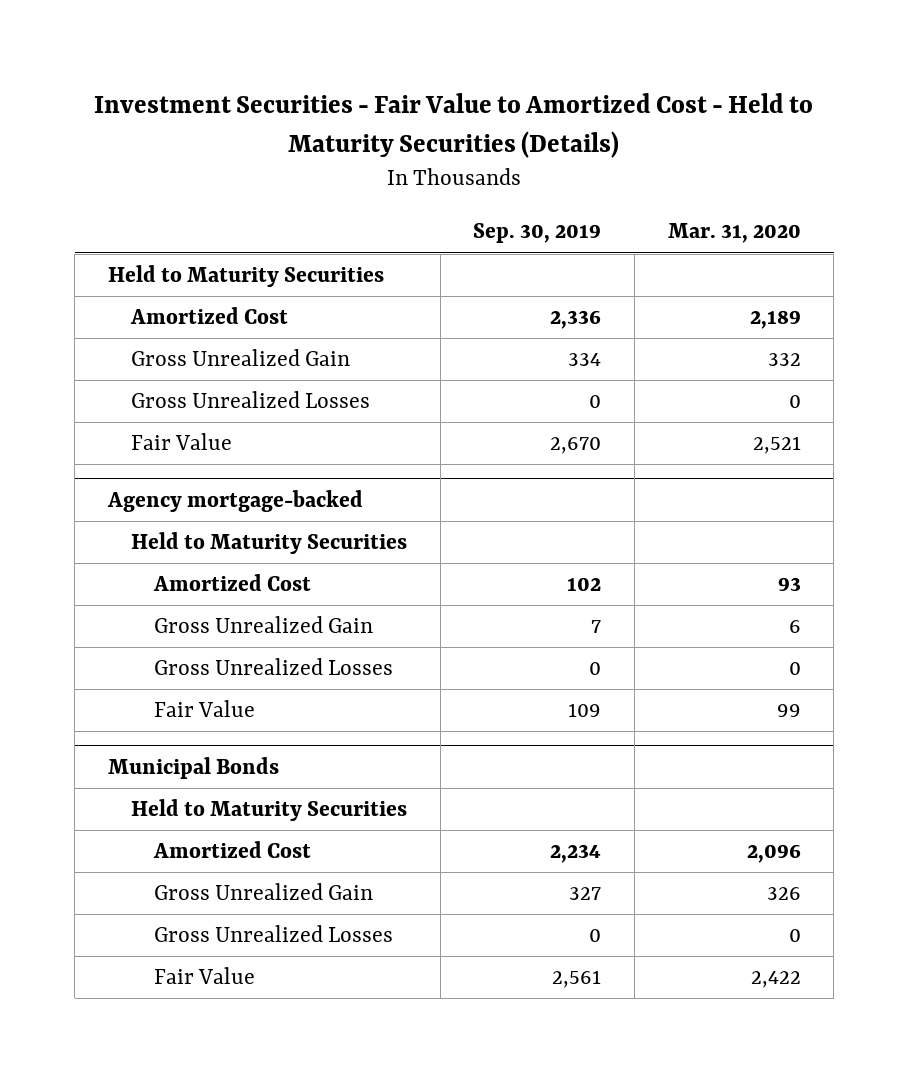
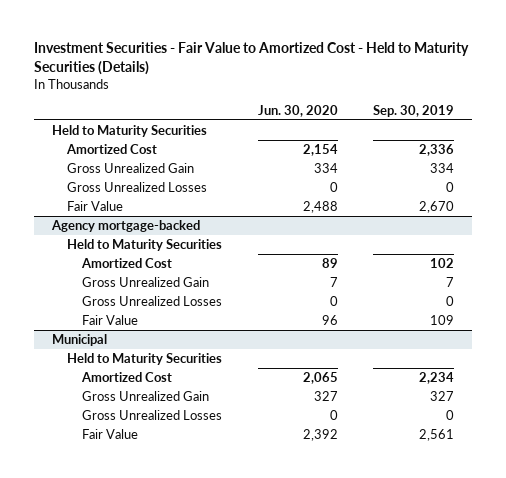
- | Sep. 30, 2019 | Mar. 31, 2020
+ | Jun. 30, 2020 | Sep. 30, 2019
- Municipal Bonds
+ Municipal

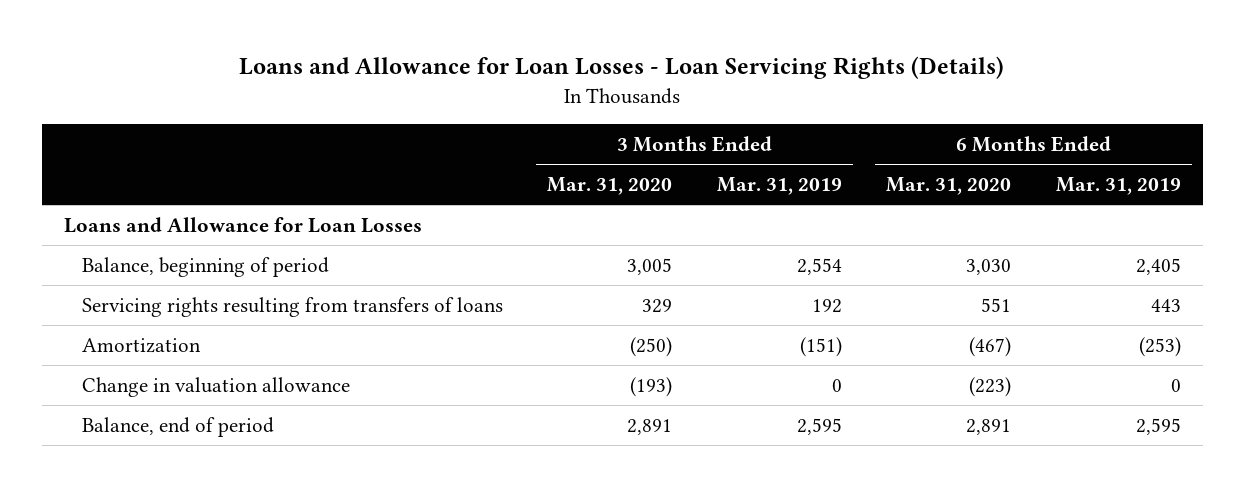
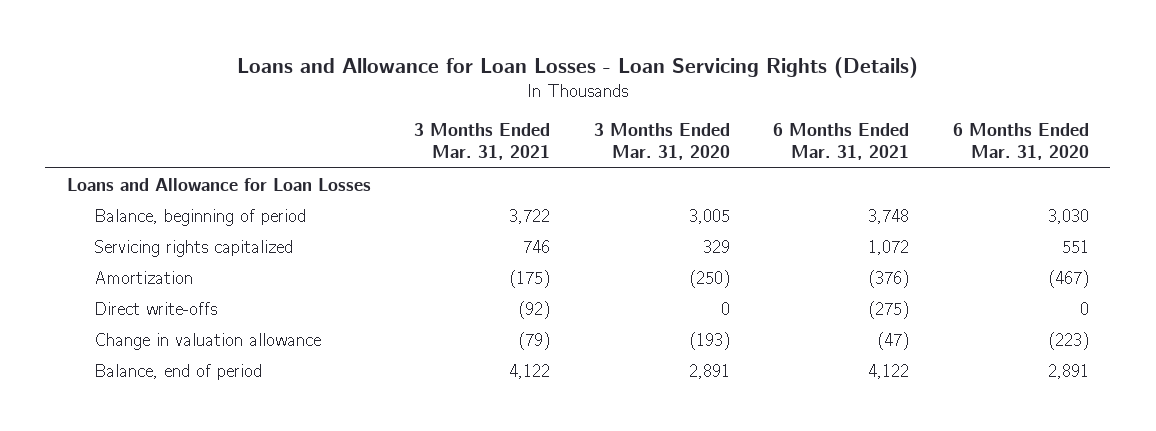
- | 3 Months Ended Mar. 31, 2020 | 3 Months Ended Mar. 31, 2019 | 6 Months Ended Mar. 31, 2020 | 6 Months Ended Mar. 31, 2019
+ | 3 Months Ended Mar. 31, 2021 | 3 Months Ended Mar. 31, 2020 | 6 Months Ended Mar. 31, 2021 | 6 Months Ended Mar. 31, 2020
- Servicing rights resulting from transfers of loans | 329 | 192 | 551 | 443
+ Servicing rights capitalized | 746 | 329 | 1,072 | 551
+ Direct write-offs | (92) | 0 | (275) | 0

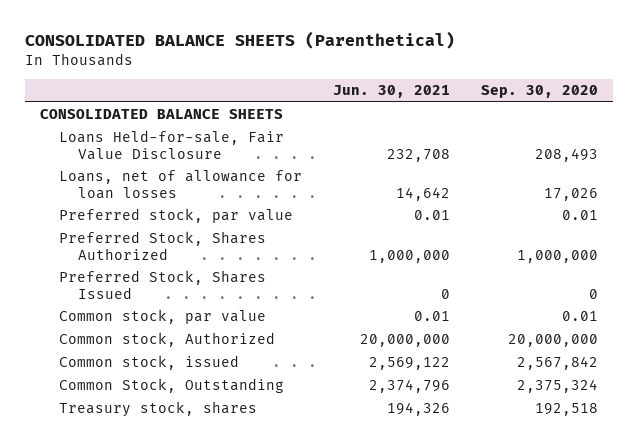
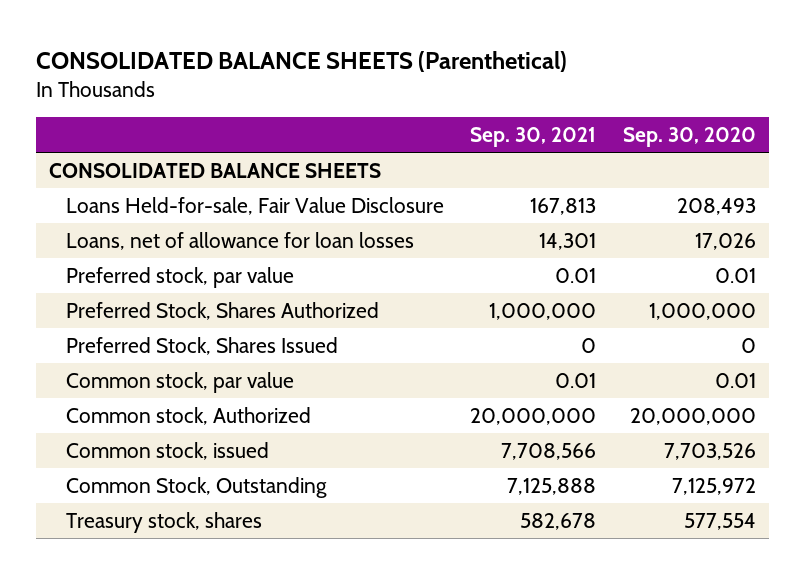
- | Jun. 30, 2021 | Sep. 30, 2020
+ | Sep. 30, 2021 | Sep. 30, 2020
- Common stock, issued | 2,569,122 | 2,567,842
- Common Stock, Outstanding | 2,374,796 | 2,375,324
- Treasury stock, shares | 194,326 | 192,518
+ Common stock, issued | 7,708,566 | 7,703,526
+ Common Stock, Outstanding | 7,125,888 | 7,125,972
+ Treasury stock, shares | 582,678 | 577,554

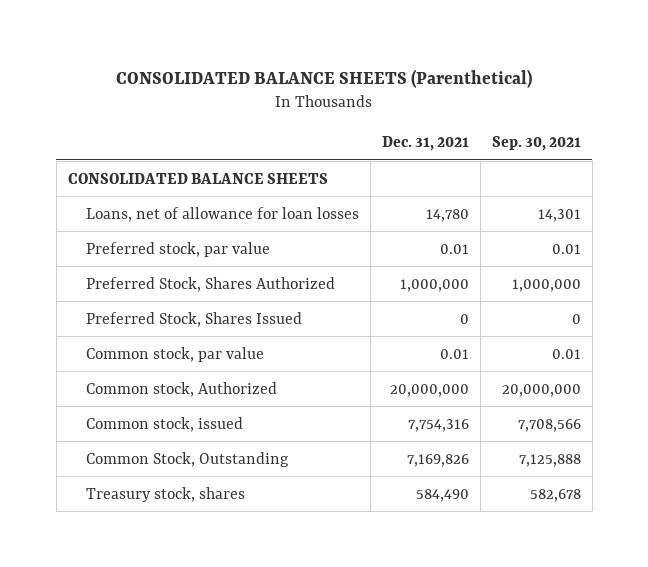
- | Sep. 30, 2021 | Sep. 30, 2020
+ | Dec. 31, 2021 | Sep. 30, 2021
- Loans Held-for-sale, Fair Value Disclosure | 167,813 | 208,493

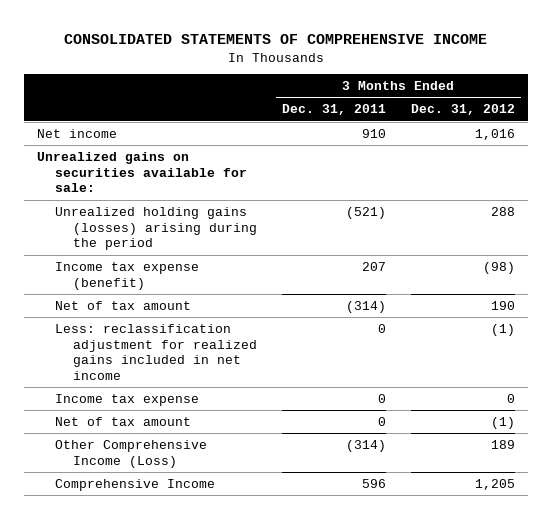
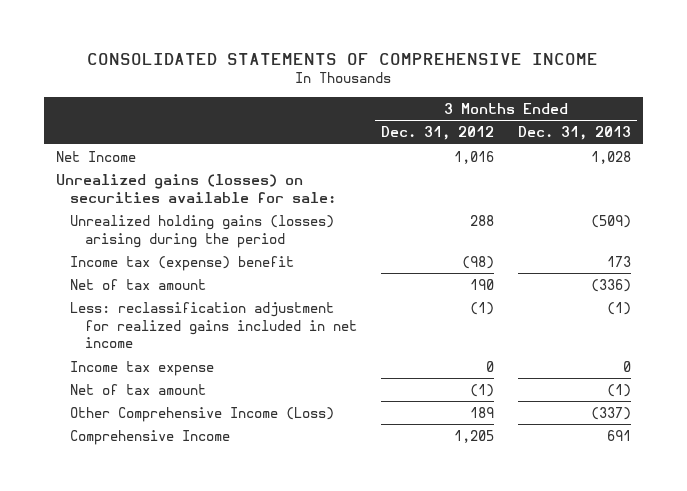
- | 3 Months Ended Dec. 31, 2011 | 3 Months Ended Dec. 31, 2012
+ | 3 Months Ended Dec. 31, 2012 | 3 Months Ended Dec. 31, 2013
- Net income | 910 | 1,016
- Unrealized gains on securities available for sale:
+ Net Income | 1,016 | 1,028
+ Unrealized gains (losses) on securities available for sale:
- Income tax expense (benefit) | 207 | (98)
+ Income tax (expense) benefit | (98) | 173

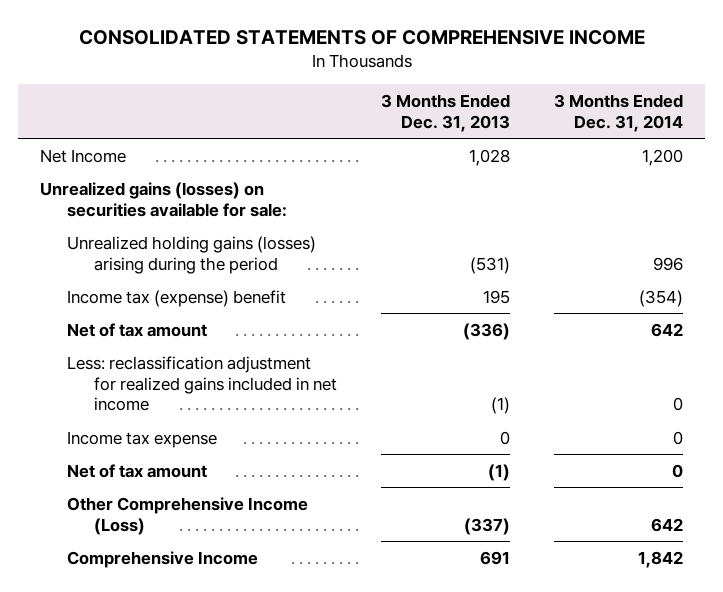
- | 3 Months Ended Dec. 31, 2012 | 3 Months Ended Dec. 31, 2013
+ | 3 Months Ended Dec. 31, 2013 | 3 Months Ended Dec. 31, 2014
- Unrealized holding gains (losses) arising during the period | 288 | (509)
- Income tax (expense) benefit | (98) | 173
+ Unrealized holding gains (losses) arising during the period | (531) | 996
+ Income tax (expense) benefit | 195 | (354)

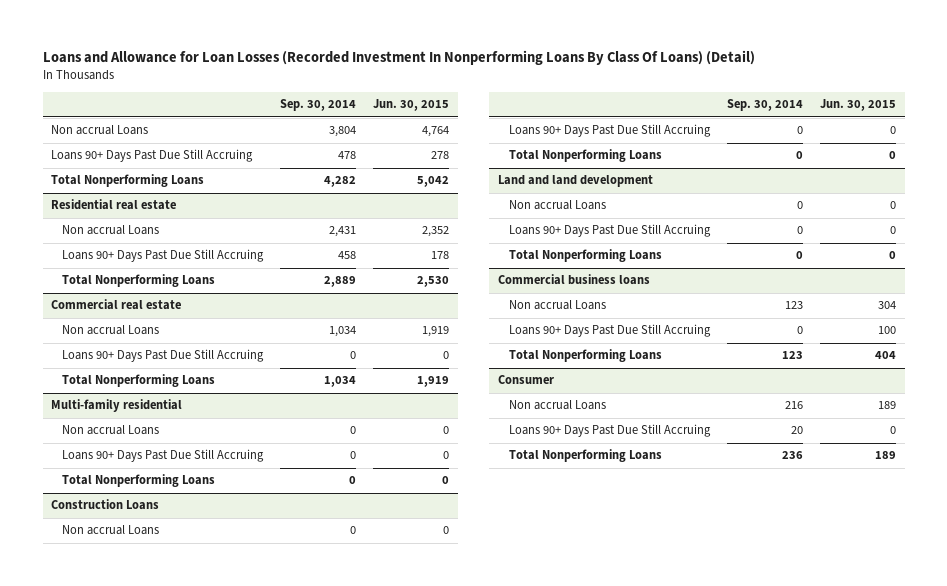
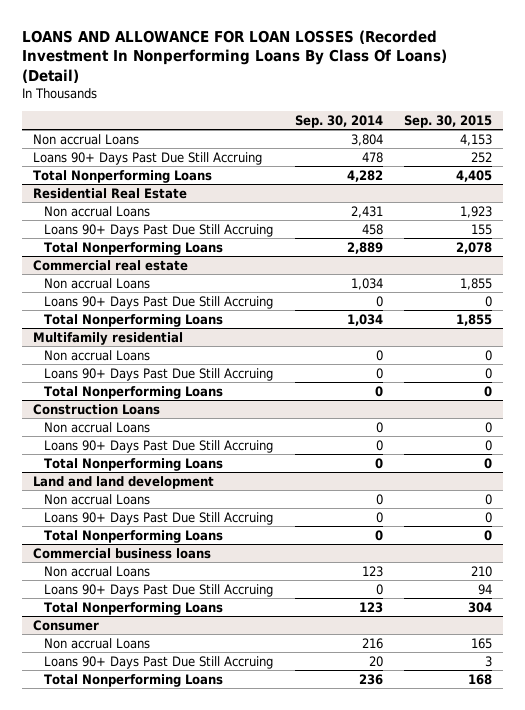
- Loans and Allowance for Loan Losses (Recorded Investment In Nonperforming Loans By Class Of Loans) (Detail)
+ LOANS AND ALLOWANCE FOR LOAN LOSSES (Recorded Investment In Nonperforming Loans By Class Of Loans) (Detail)
- | Sep. 30, 2014 | Jun. 30, 2015
+ | Sep. 30, 2014 | Sep. 30, 2015
- Residential real estate
+ Residential Real Estate
- Multi-family residential
+ Multifamily residential

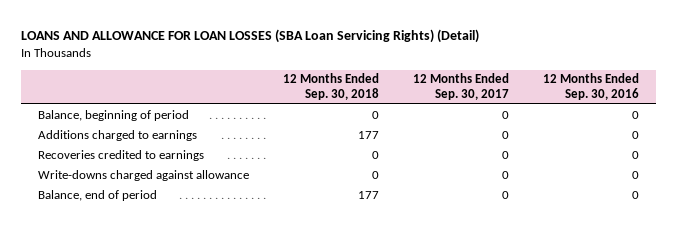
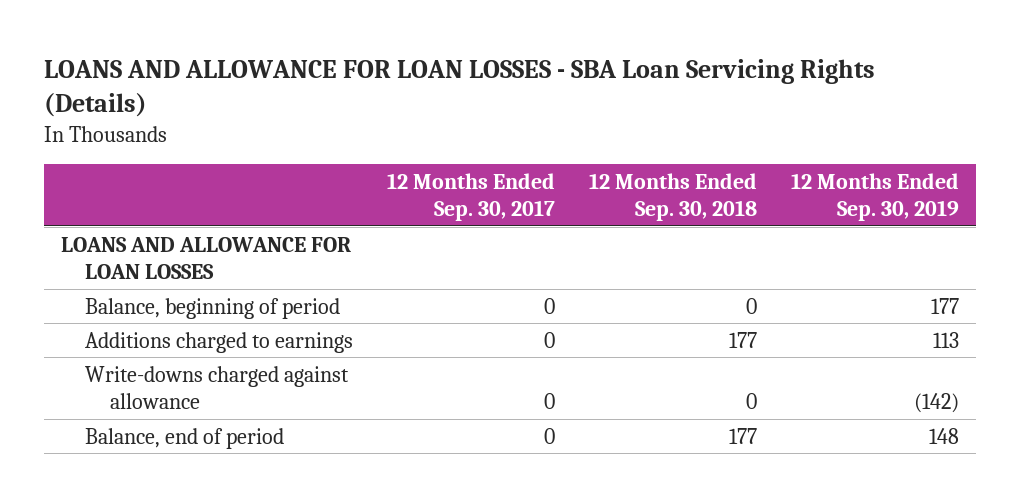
- LOANS AND ALLOWANCE FOR LOAN LOSSES (SBA Loan Servicing Rights) (Detail)
+ LOANS AND ALLOWANCE FOR LOAN LOSSES - SBA Loan Servicing Rights (Details)
- | 12 Months Ended Sep. 30, 2018 | 12 Months Ended Sep. 30, 2017 | 12 Months Ended Sep. 30, 2016
+ | 12 Months Ended Sep. 30, 2017 | 12 Months Ended Sep. 30, 2018 | 12 Months Ended Sep. 30, 2019
+ LOANS AND ALLOWANCE FOR LOAN LOSSES
- Recoveries credited to earnings | 0 | 0 | 0

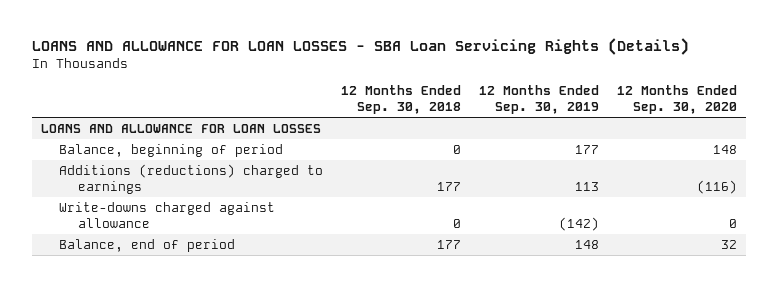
- | 12 Months Ended Sep. 30, 2017 | 12 Months Ended Sep. 30, 2018 | 12 Months Ended Sep. 30, 2019
+ | 12 Months Ended Sep. 30, 2018 | 12 Months Ended Sep. 30, 2019 | 12 Months Ended Sep. 30, 2020
- Additions charged to earnings | 0 | 177 | 113
+ Additions (reductions) charged to earnings | 177 | 113 | (116)

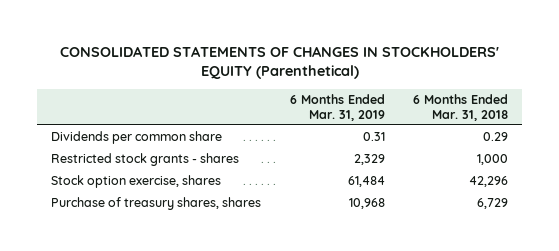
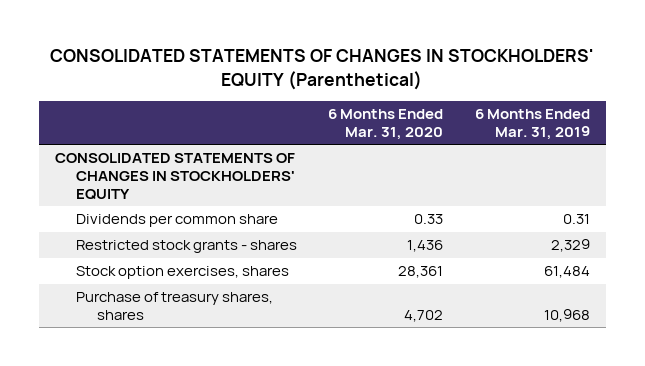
- | 6 Months Ended Mar. 31, 2019 | 6 Months Ended Mar. 31, 2018
+ | 6 Months Ended Mar. 31, 2020 | 6 Months Ended Mar. 31, 2019
+ CONSOLIDATED STATEMENTS OF CHANGES IN STOCKHOLDERS' EQUITY
- Stock option exercise, shares | 61,484 | 42,296
+ Stock option exercises, shares | 28,361 | 61,484

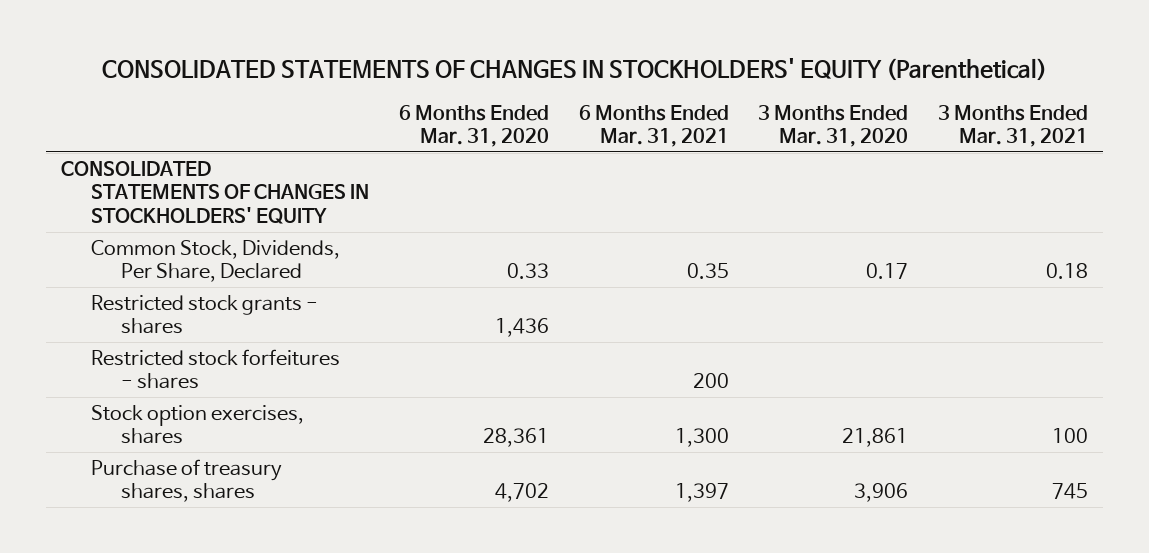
- | 6 Months Ended Mar. 31, 2020 | 6 Months Ended Mar. 31, 2019
+ | 6 Months Ended Mar. 31, 2020 | 6 Months Ended Mar. 31, 2021 | 3 Months Ended Mar. 31, 2020 | 3 Months Ended Mar. 31, 2021
- Dividends per common share | 0.33 | 0.31
+ Common Stock, Dividends, Per Share, Declared | 0.33 | 0.35 | 0.17 | 0.18
+ Restricted stock forfeitures - shares | | 200 | |

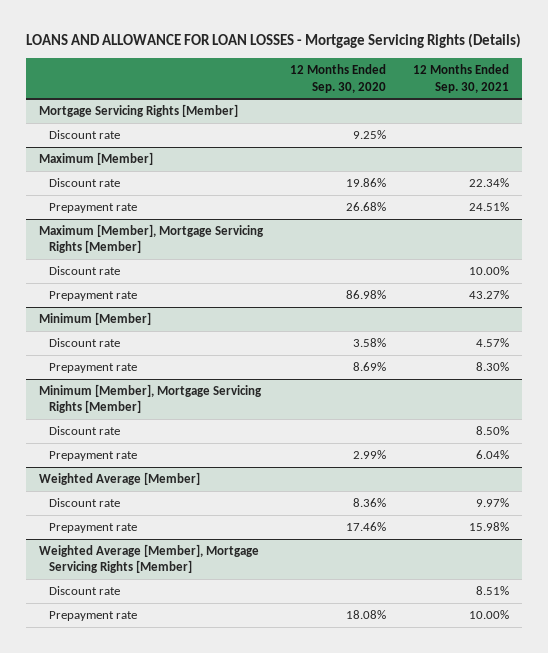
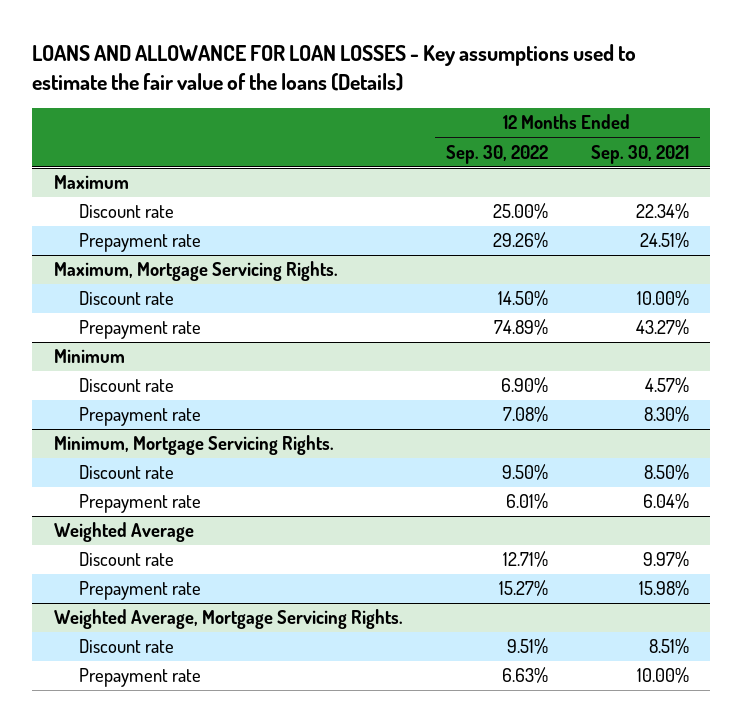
- LOANS AND ALLOWANCE FOR LOAN LOSSES - Mortgage Servicing Rights (Details)
+ LOANS AND ALLOWANCE FOR LOAN LOSSES - Key assumptions used to estimate the fair value of the loans (Details)
- | 12 Months Ended Sep. 30, 2020 | 12 Months Ended Sep. 30, 2021
+ | 12 Months Ended Sep. 30, 2022 | 12 Months Ended Sep. 30, 2021
- Mortgage Servicing Rights [Member]
- Discount rate | 9.25% |
- Maximum [Member]
+ Maximum
- Maximum [Member], Mortgage Servicing Rights [Member]
+ Maximum, Mortgage Servicing Rights.
- Minimum [Member]
+ Minimum
- Minimum [Member], Mortgage Servicing Rights [Member]
+ Minimum, Mortgage Servicing Rights.
- Weighted Average [Member]
+ Weighted Average
- Weighted Average [Member], Mortgage Servicing Rights [Member]
+ Weighted Average, Mortgage Servicing Rights.

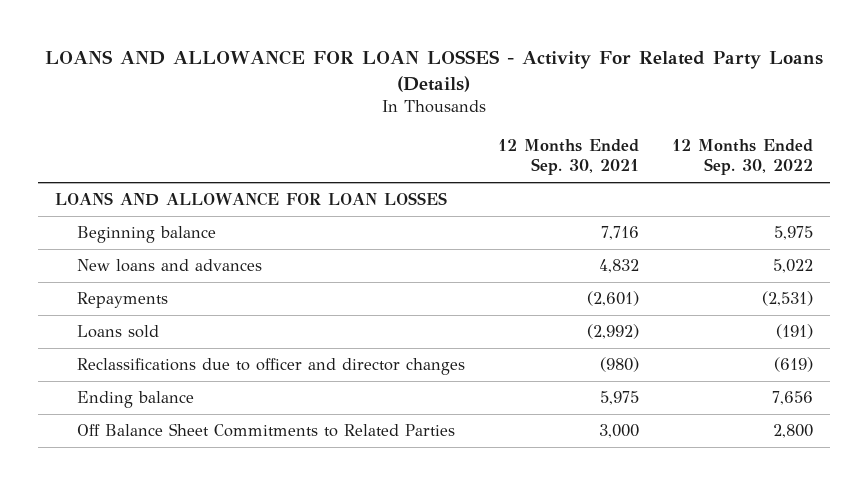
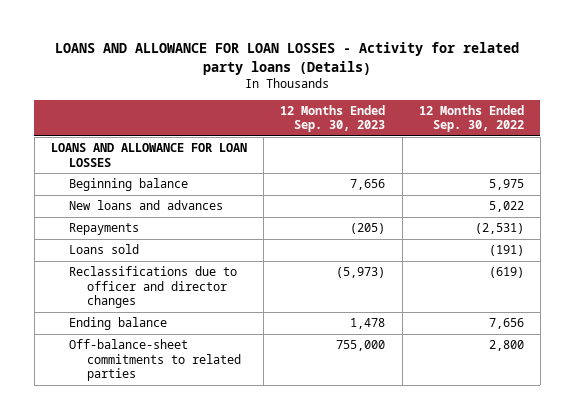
- LOANS AND ALLOWANCE FOR LOAN LOSSES - Activity For Related Party Loans (Details)
+ LOANS AND ALLOWANCE FOR LOAN LOSSES - Activity for related party loans (Details)
- | 12 Months Ended Sep. 30, 2021 | 12 Months Ended Sep. 30, 2022
+ | 12 Months Ended Sep. 30, 2023 | 12 Months Ended Sep. 30, 2022
- Off Balance Sheet Commitments to Related Parties | 3,000 | 2,800
+ Off-balance-sheet commitments to related parties | 755,000 | 2,800

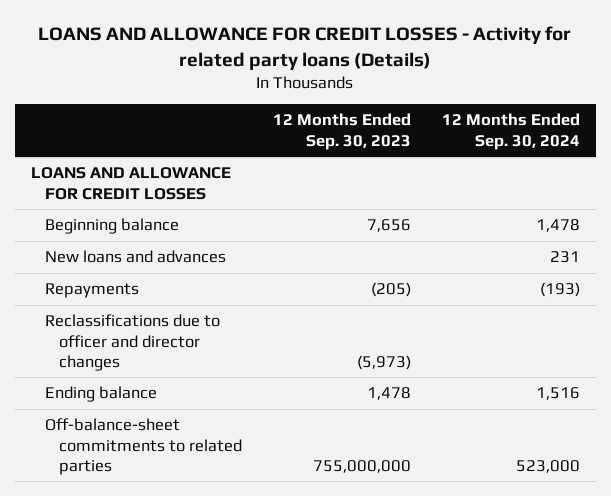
- LOANS AND ALLOWANCE FOR LOAN LOSSES - Activity for related party loans (Details)
+ LOANS AND ALLOWANCE FOR CREDIT LOSSES - Activity for related party loans (Details)
- | 12 Months Ended Sep. 30, 2023 | 12 Months Ended Sep. 30, 2022
+ | 12 Months Ended Sep. 30, 2023 | 12 Months Ended Sep. 30, 2024
- LOANS AND ALLOWANCE FOR LOAN LOSSES
+ LOANS AND ALLOWANCE FOR CREDIT LOSSES
- Loans sold | | (191)
- Off-balance-sheet commitments to related parties | 755,000 | 2,800
+ Off-balance-sheet commitments to related parties | 755,000,000 | 523,000

